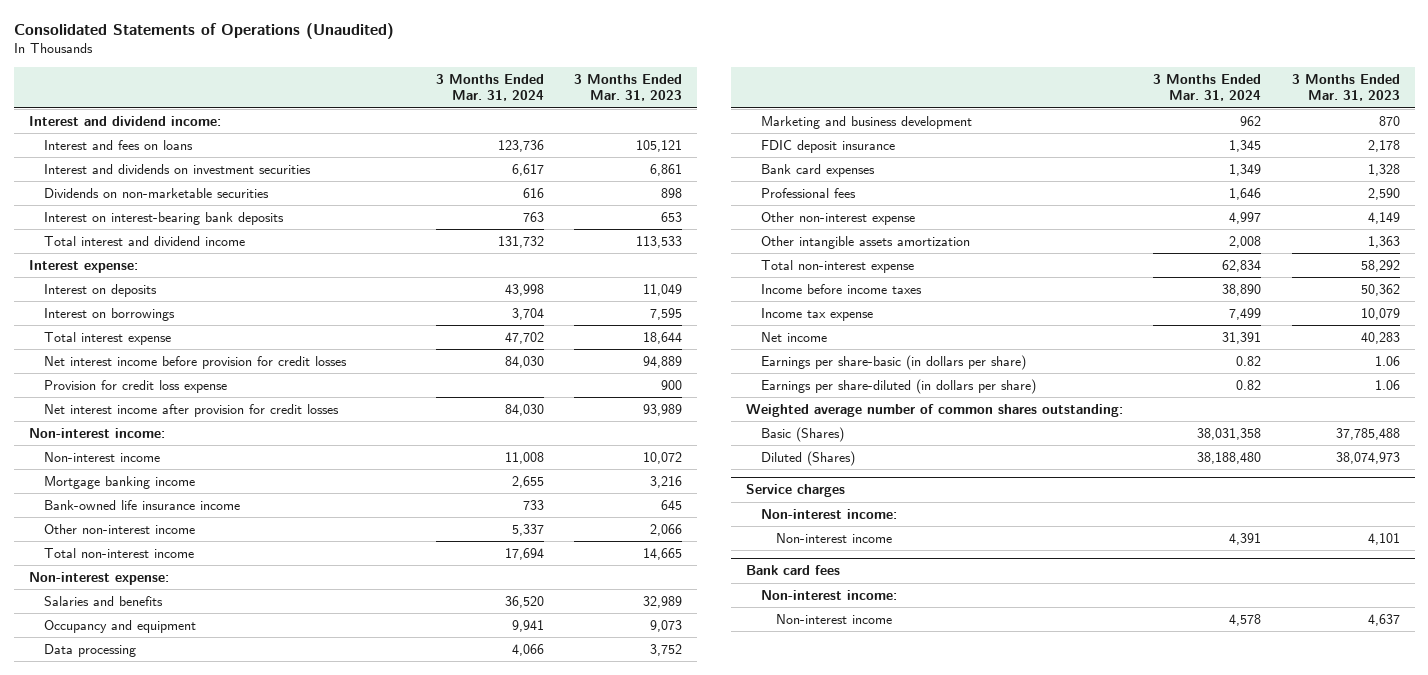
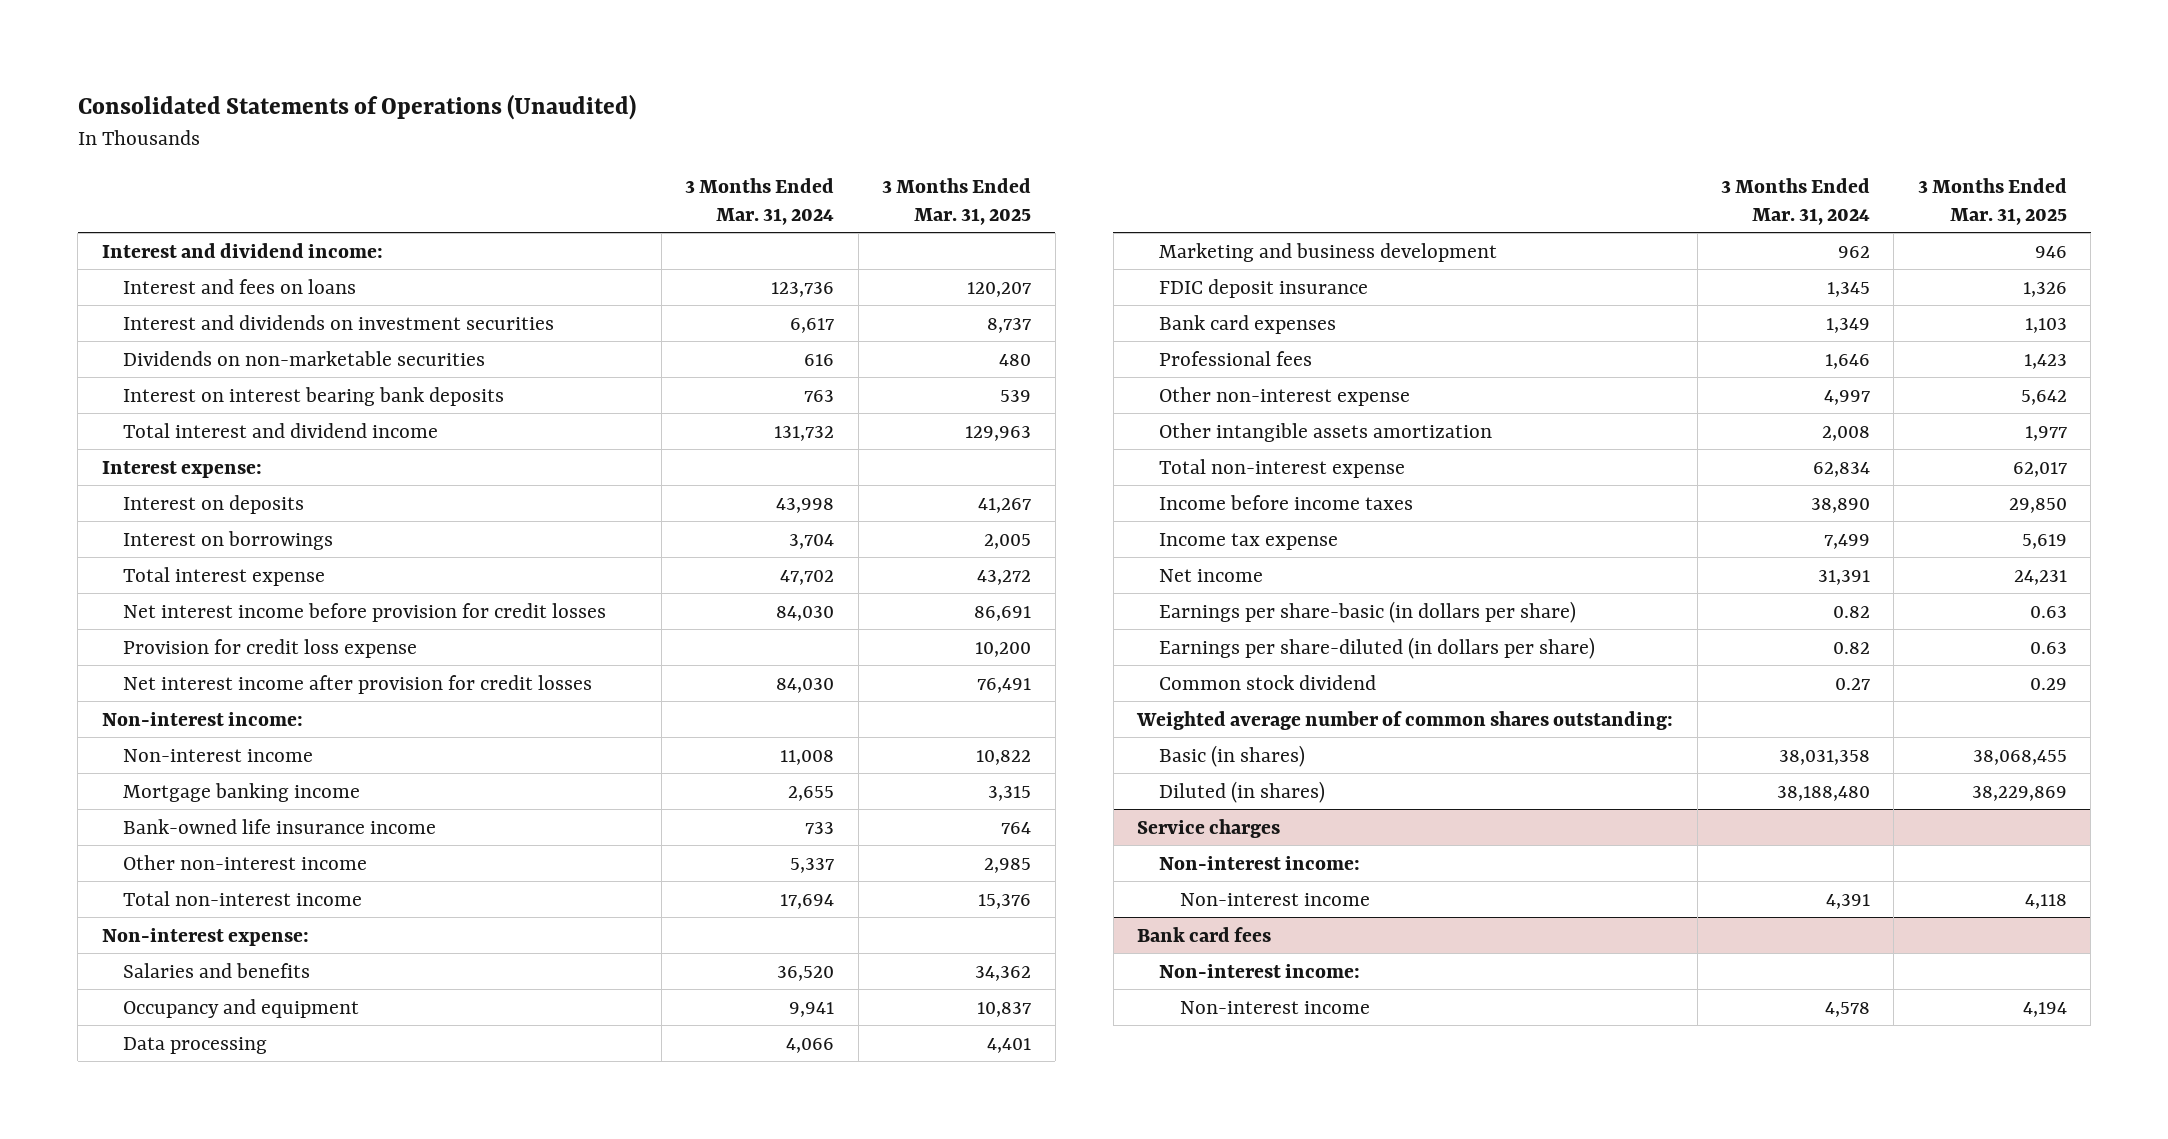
- | 3 Months Ended Mar. 31, 2024 | 3 Months Ended Mar. 31, 2023
+ | 3 Months Ended Mar. 31, 2024 | 3 Months Ended Mar. 31, 2025
- Interest on interest-bearing bank deposits | 763 | 653
+ Interest on interest bearing bank deposits | 763 | 539
+ Common stock dividend | 0.27 | 0.29
- Basic (Shares) | 38,031,358 | 37,785,488
- Diluted (Shares) | 38,188,480 | 38,074,973
+ Basic (in shares) | 38,031,358 | 38,068,455
+ Diluted (in shares) | 38,188,480 | 38,229,869

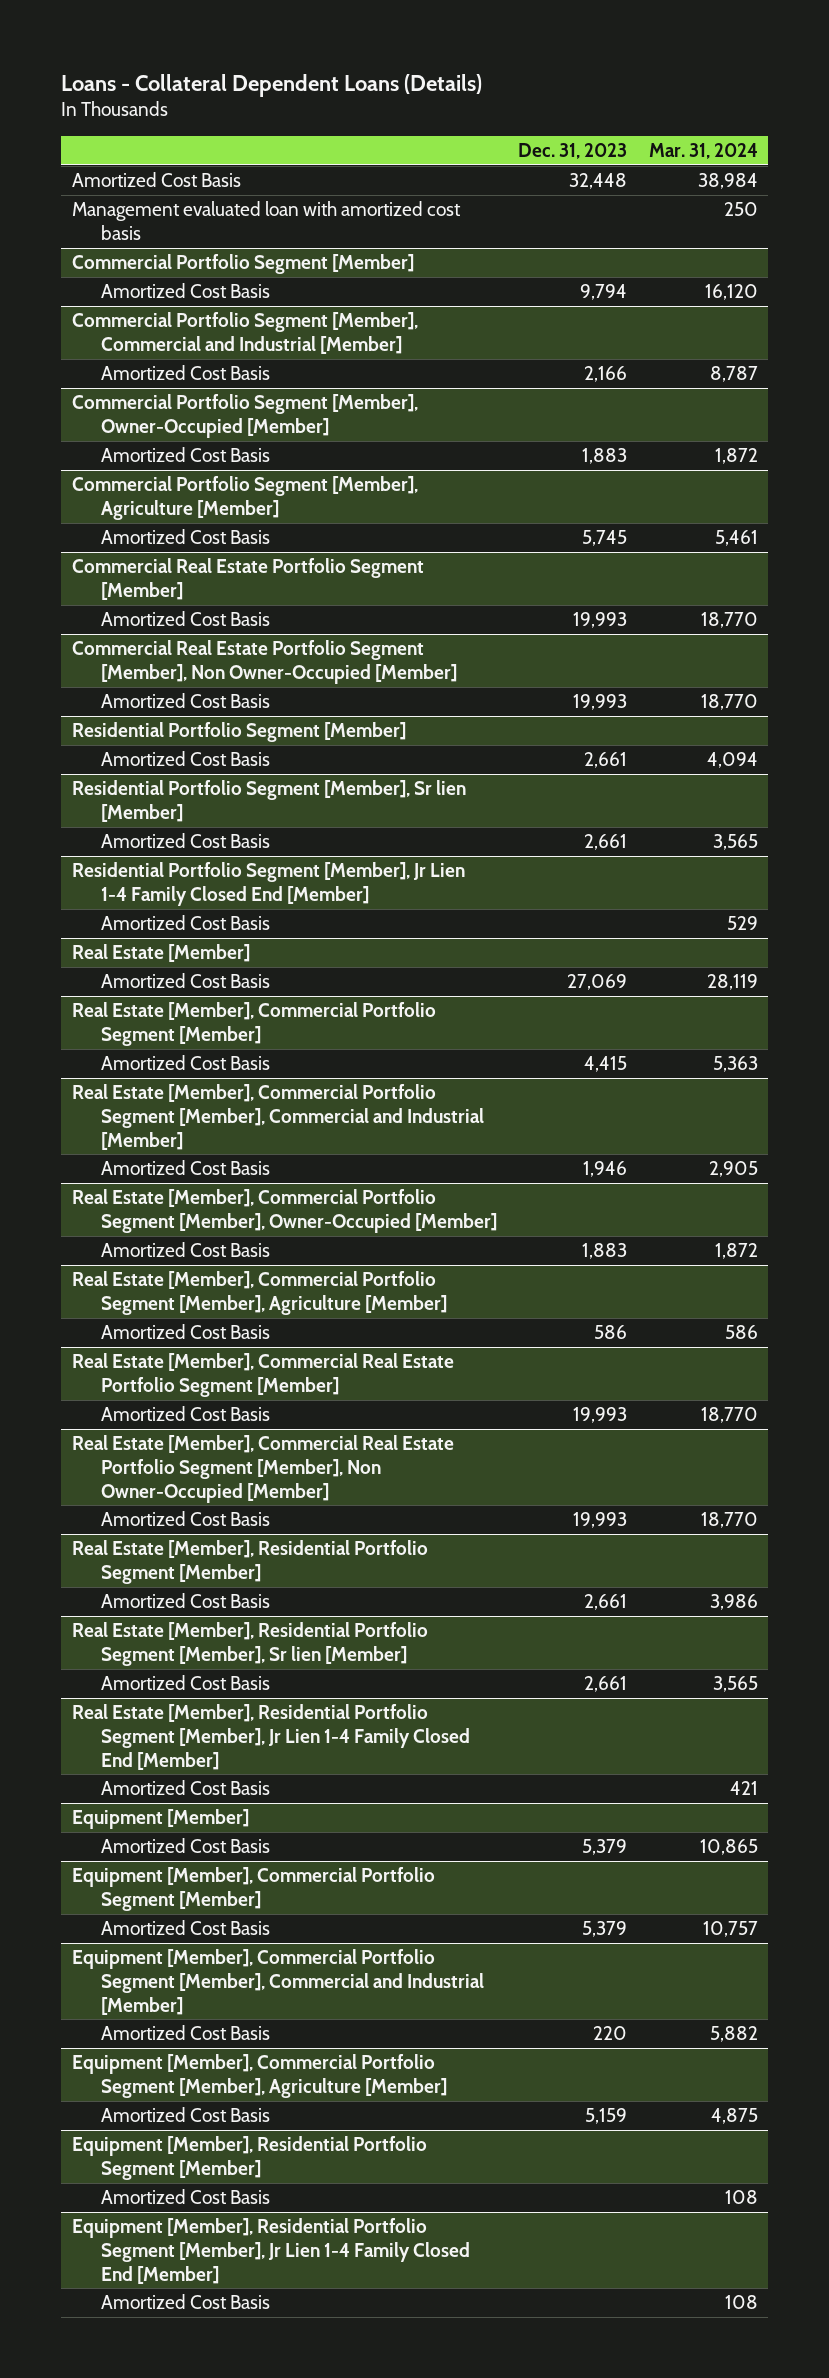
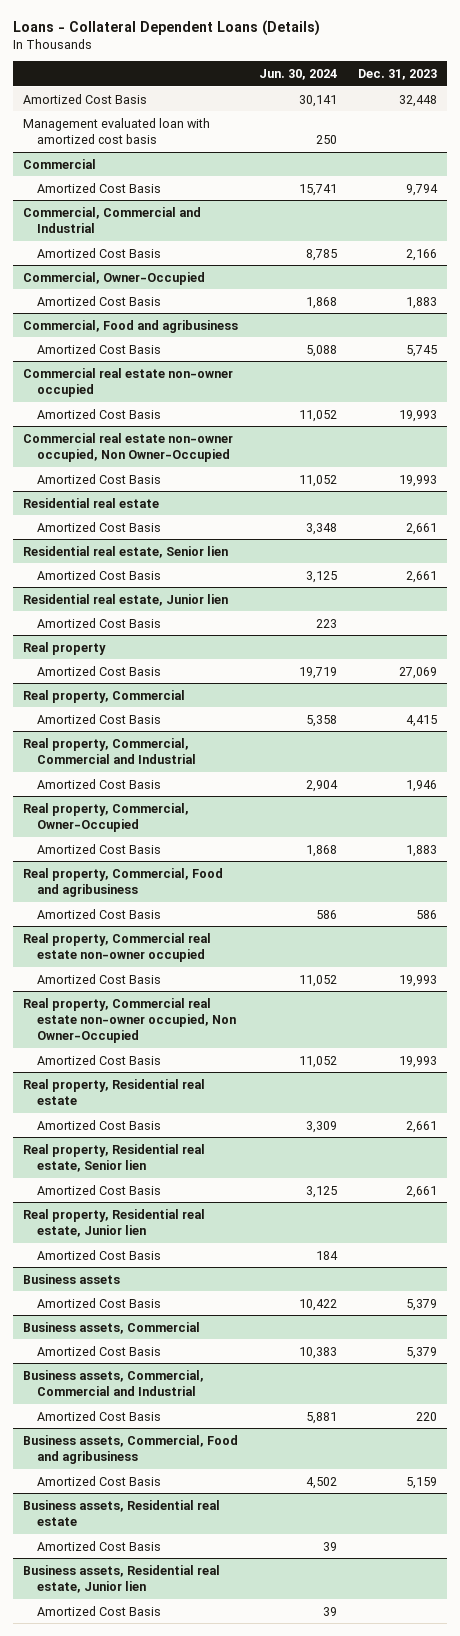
- | Dec. 31, 2023 | Mar. 31, 2024
+ | Jun. 30, 2024 | Dec. 31, 2023
- Commercial Portfolio Segment [Member]
+ Commercial
- Commercial Portfolio Segment [Member], Commercial and Industrial [Member]
+ Commercial, Commercial and Industrial
- Commercial Portfolio Segment [Member], Owner-Occupied [Member]
+ Commercial, Owner-Occupied
- Commercial Portfolio Segment [Member], Agriculture [Member]
+ Commercial, Food and agribusiness
- Commercial Real Estate Portfolio Segment [Member]
+ Commercial real estate non-owner occupied
- Commercial Real Estate Portfolio Segment [Member], Non Owner-Occupied [Member]
+ Commercial real estate non-owner occupied, Non Owner-Occupied
- Residential Portfolio Segment [Member]
+ Residential real estate
- Residential Portfolio Segment [Member], Sr lien [Member]
+ Residential real estate, Senior lien
- Residential Portfolio Segment [Member], Jr Lien 1-4 Family Closed End [Member]
+ Residential real estate, Junior lien
- Real Estate [Member]
+ Real property
- Real Estate [Member], Commercial Portfolio Segment [Member]
+ Real property, Commercial
- Real Estate [Member], Commercial Portfolio Segment [Member], Commercial and Industrial [Member]
+ Real property, Commercial, Commercial and Industrial
- Real Estate [Member], Commercial Portfolio Segment [Member], Owner-Occupied [Member]
+ Real property, Commercial, Owner-Occupied
- Real Estate [Member], Commercial Portfolio Segment [Member], Agriculture [Member]
+ Real property, Commercial, Food and agribusiness
- Real Estate [Member], Commercial Real Estate Portfolio Segment [Member]
+ Real property, Commercial real estate non-owner occupied
- Real Estate [Member], Commercial Real Estate Portfolio Segment [Member], Non Owner-Occupied [Member]
+ Real property, Commercial real estate non-owner occupied, Non Owner-Occupied
- Real Estate [Member], Residential Portfolio Segment [Member]
+ Real property, Residential real estate
- Real Estate [Member], Residential Portfolio Segment [Member], Sr lien [Member]
+ Real property, Residential real estate, Senior lien
- Real Estate [Member], Residential Portfolio Segment [Member], Jr Lien 1-4 Family Closed End [Member]
+ Real property, Residential real estate, Junior lien
- Equipment [Member]
+ Business assets
- Equipment [Member], Commercial Portfolio Segment [Member]
+ Business assets, Commercial
- Equipment [Member], Commercial Portfolio Segment [Member], Commercial and Industrial [Member]
+ Business assets, Commercial, Commercial and Industrial
- Equipment [Member], Commercial Portfolio Segment [Member], Agriculture [Member]
+ Business assets, Commercial, Food and agribusiness
- Equipment [Member], Residential Portfolio Segment [Member]
+ Business assets, Residential real estate
- Equipment [Member], Residential Portfolio Segment [Member], Jr Lien 1-4 Family Closed End [Member]
+ Business assets, Residential real estate, Junior lien

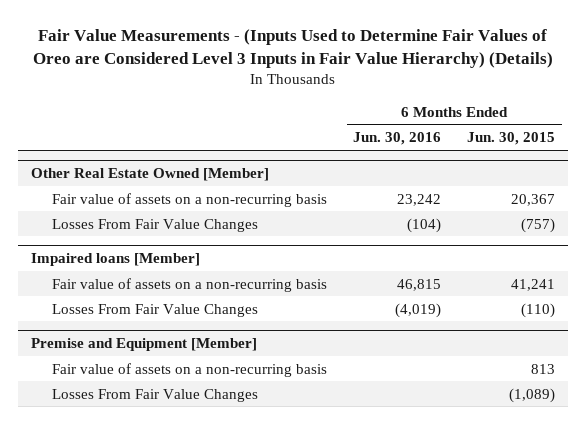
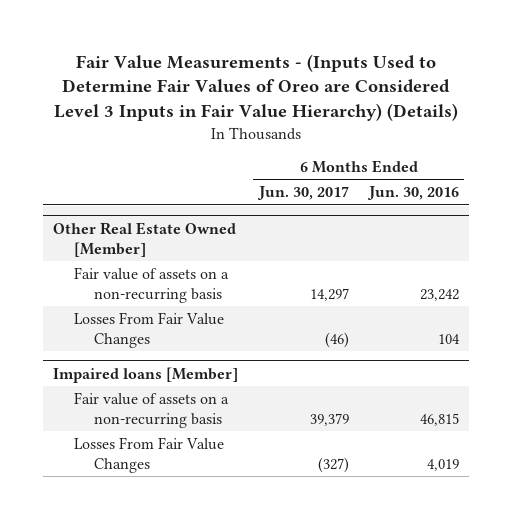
- | 6 Months Ended Jun. 30, 2016 | 6 Months Ended Jun. 30, 2015
+ | 6 Months Ended Jun. 30, 2017 | 6 Months Ended Jun. 30, 2016
@ Other Real Estate Owned [Member]
- Losses From Fair Value Changes | (104) | (757)
+ Losses From Fair Value Changes | (46) | 104
@ Impaired loans [Member]
- Losses From Fair Value Changes | (4,019) | (110)
- Premise and Equipment [Member]
- Fair value of assets on a non-recurring basis | | 813
- Losses From Fair Value Changes | | (1,089)
@ Impaired loans [Member]
+ Losses From Fair Value Changes | (327) | 4,019

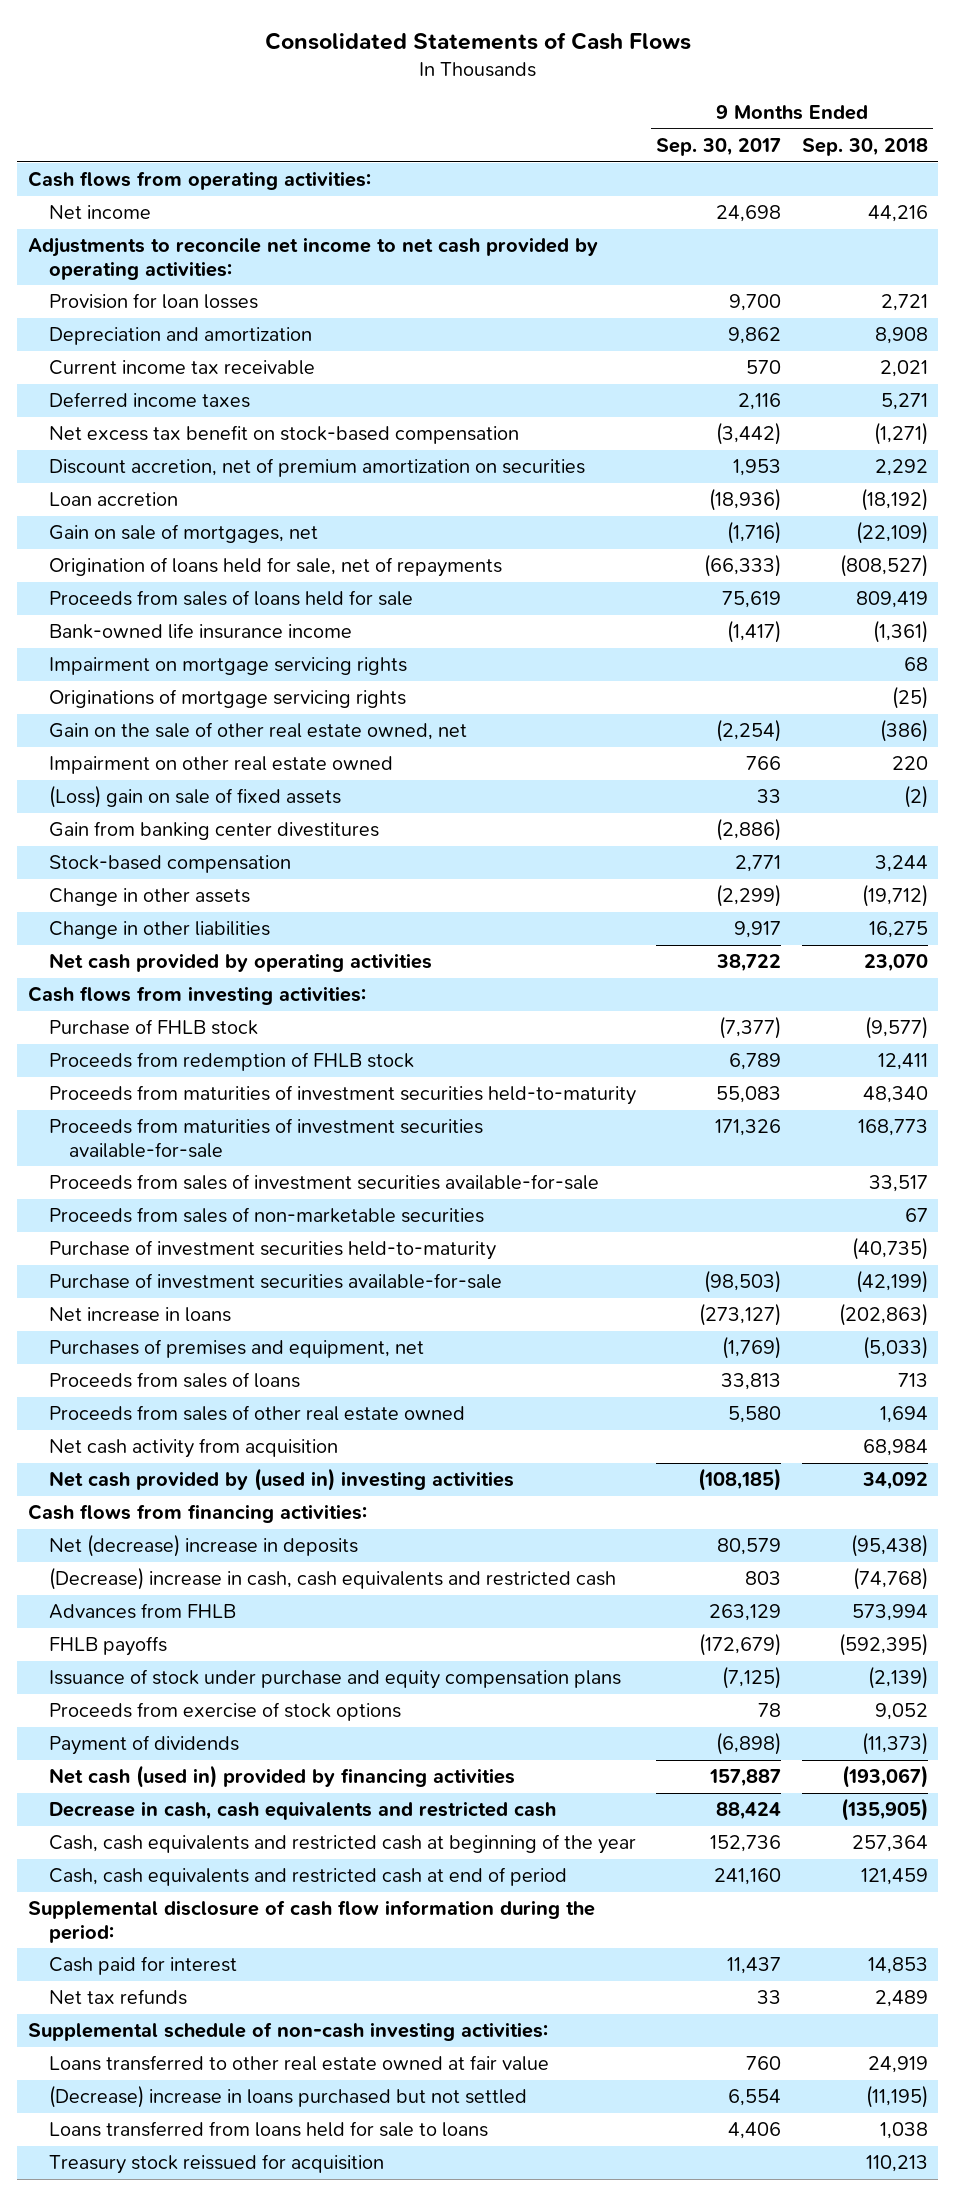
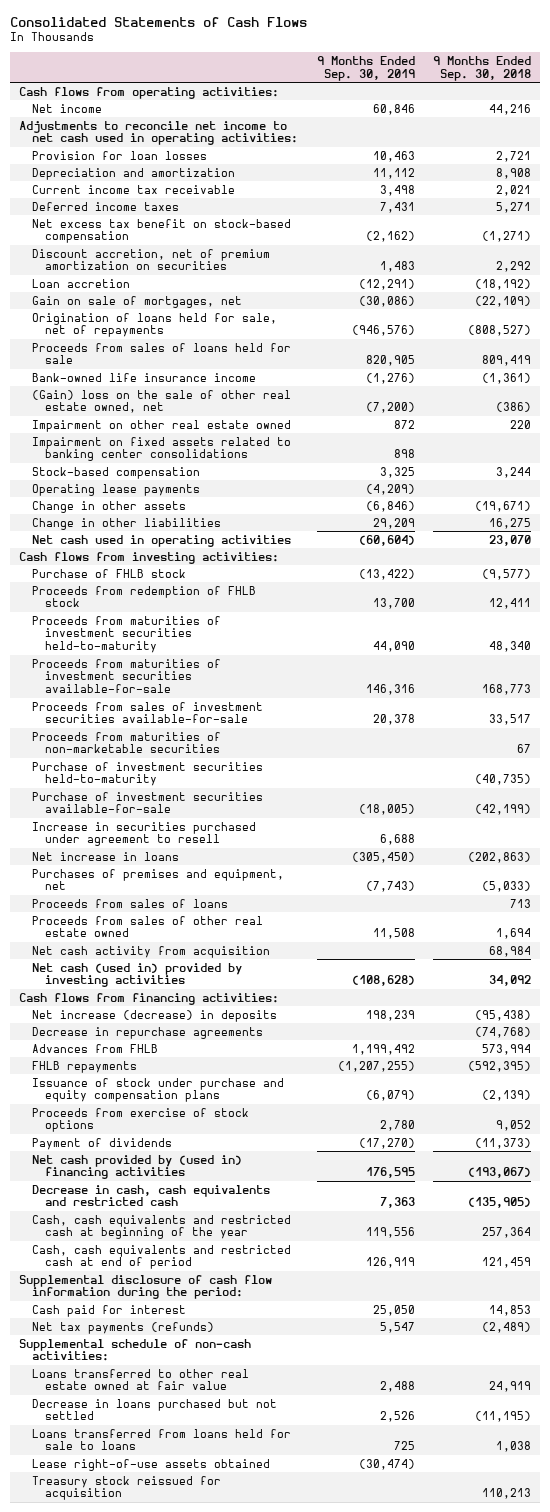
- | 9 Months Ended Sep. 30, 2017 | 9 Months Ended Sep. 30, 2018
+ | 9 Months Ended Sep. 30, 2019 | 9 Months Ended Sep. 30, 2018
- Adjustments to reconcile net income to net cash provided by operating activities:
+ Adjustments to reconcile net income to net cash used in operating activities:
- Impairment on mortgage servicing rights | | 68
- Originations of mortgage servicing rights | | (25)
- Gain on the sale of other real estate owned, net | (2,254) | (386)
+ (Gain) loss on the sale of other real estate owned, net | (7,200) | (386)
- (Loss) gain on sale of fixed assets | 33 | (2)
- Gain from banking center divestitures | (2,886) |
+ Impairment on fixed assets related to banking center consolidations | 898 |
- Change in other assets | (2,299) | (19,712)
+ Operating lease payments | (4,209) |
+ Change in other assets | (6,846) | (19,671)
- Net cash provided by operating activities | 38,722 | 23,070
+ Net cash used in operating activities | (60,604) | 23,070
- Proceeds from sales of non-marketable securities | | 67
+ Proceeds from maturities of non-marketable securities | | 67
+ Increase in securities purchased under agreement to resell | 6,688 |
- Net cash provided by (used in) investing activities | (108,185) | 34,092
+ Net cash (used in) provided by investing activities | (108,628) | 34,092
- Net (decrease) increase in deposits | 80,579 | (95,438)
- (Decrease) increase in cash, cash equivalents and restricted cash | 803 | (74,768)
+ Net increase (decrease) in deposits | 198,239 | (95,438)
+ Decrease in repurchase agreements | | (74,768)
- FHLB payoffs | (172,679) | (592,395)
+ FHLB repayments | (1,207,255) | (592,395)
- Net cash (used in) provided by financing activities | 157,887 | (193,067)
+ Net cash provided by (used in) financing activities | 176,595 | (193,067)
- Net tax refunds | 33 | 2,489
- Supplemental schedule of non-cash investing activities:
+ Net tax payments (refunds) | 5,547 | (2,489)
+ Supplemental schedule of non-cash activities:
- (Decrease) increase in loans purchased but not settled | 6,554 | (11,195)
+ Decrease in loans purchased but not settled | 2,526 | (11,195)
+ Lease right-of-use assets obtained | (30,474) |

